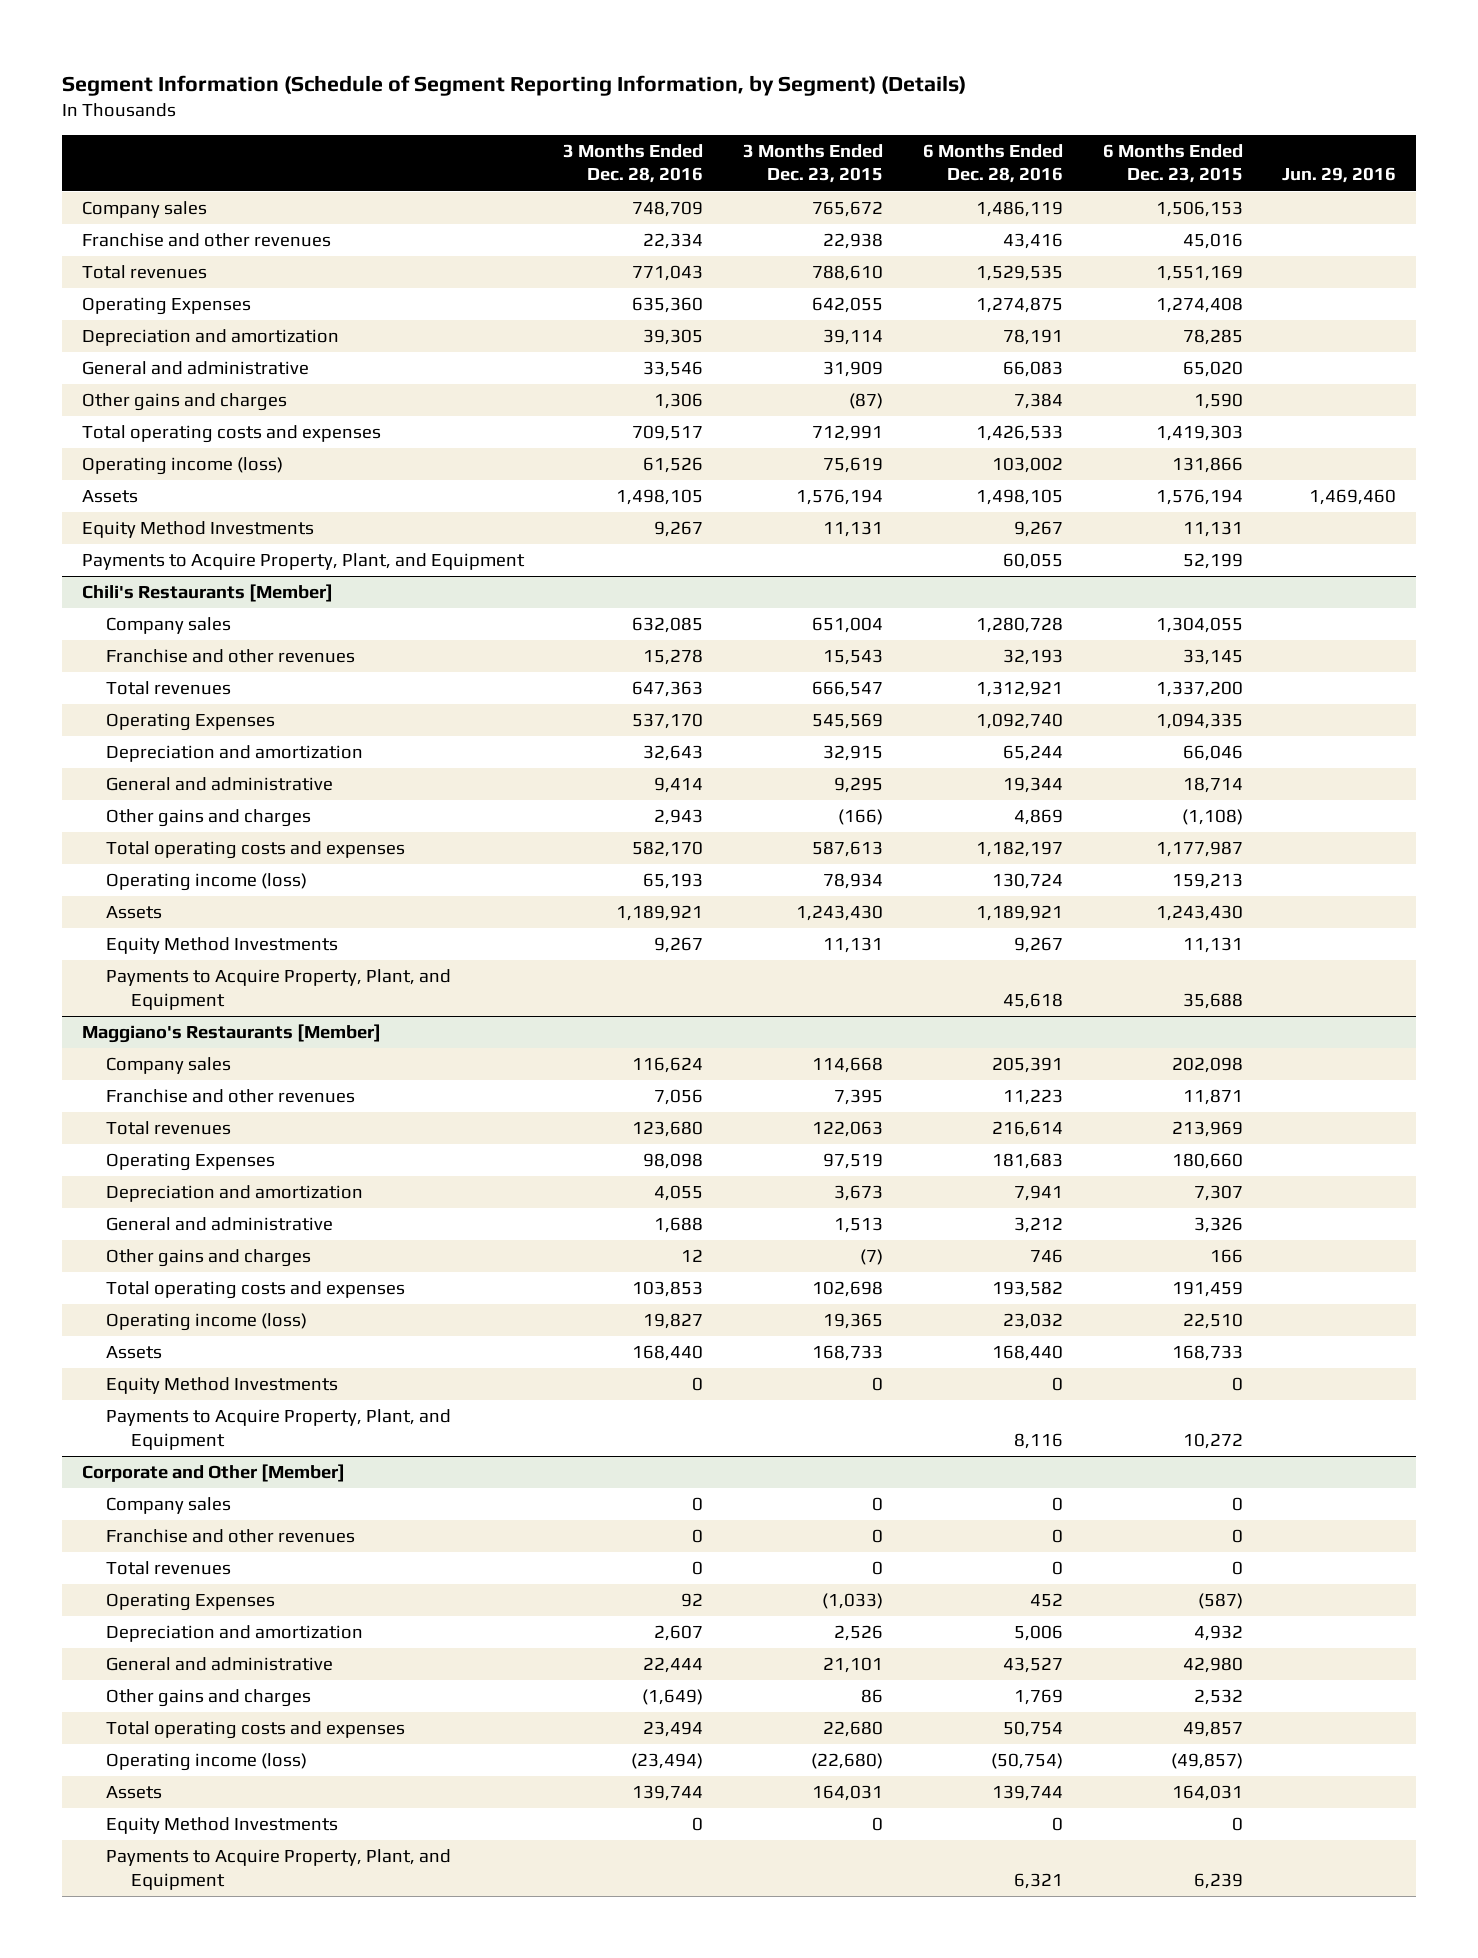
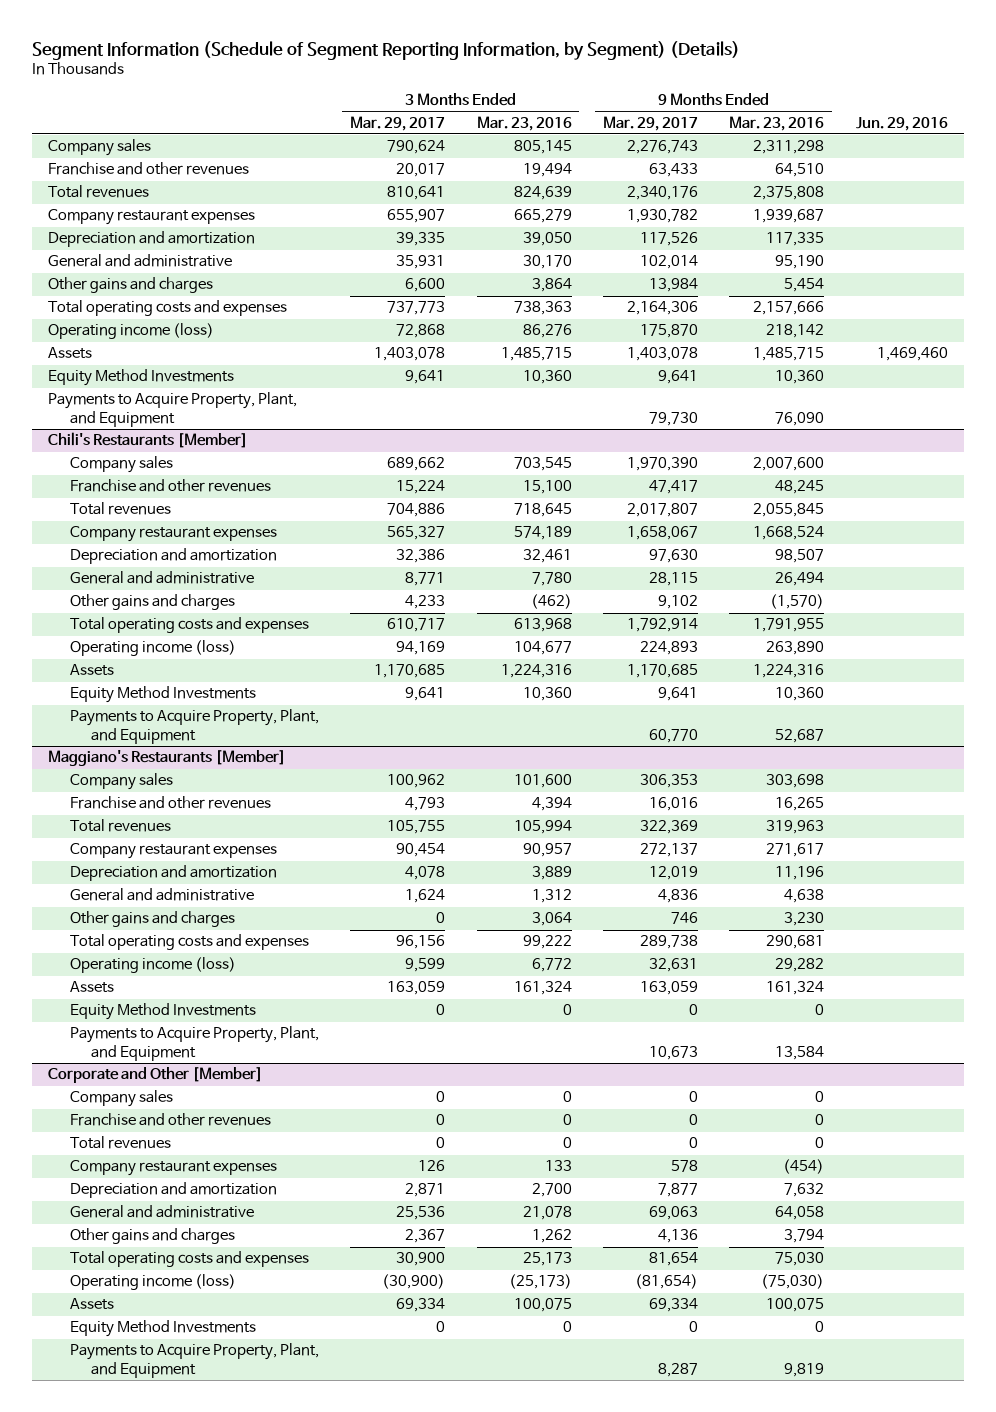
- | 3 Months Ended Dec. 28, 2016 | 3 Months Ended Dec. 23, 2015 | 6 Months Ended Dec. 28, 2016 | 6 Months Ended Dec. 23, 2015 | Jun. 29, 2016
+ | 3 Months Ended Mar. 29, 2017 | 3 Months Ended Mar. 23, 2016 | 9 Months Ended Mar. 29, 2017 | 9 Months Ended Mar. 23, 2016 | Jun. 29, 2016
- Operating Expenses | 635,360 | 642,055 | 1,274,875 | 1,274,408 |
+ Company restaurant expenses | 655,907 | 665,279 | 1,930,782 | 1,939,687 |
@ Chili's Restaurants [Member]
- Operating Expenses | 537,170 | 545,569 | 1,092,740 | 1,094,335 |
+ Company restaurant expenses | 565,327 | 574,189 | 1,658,067 | 1,668,524 |
@ Maggiano's Restaurants [Member]
- Operating Expenses | 98,098 | 97,519 | 181,683 | 180,660 |
+ Company restaurant expenses | 90,454 | 90,957 | 272,137 | 271,617 |
@ Corporate and Other [Member]
- Operating Expenses | 92 | (1,033) | 452 | (587) |
+ Company restaurant expenses | 126 | 133 | 578 | (454) |

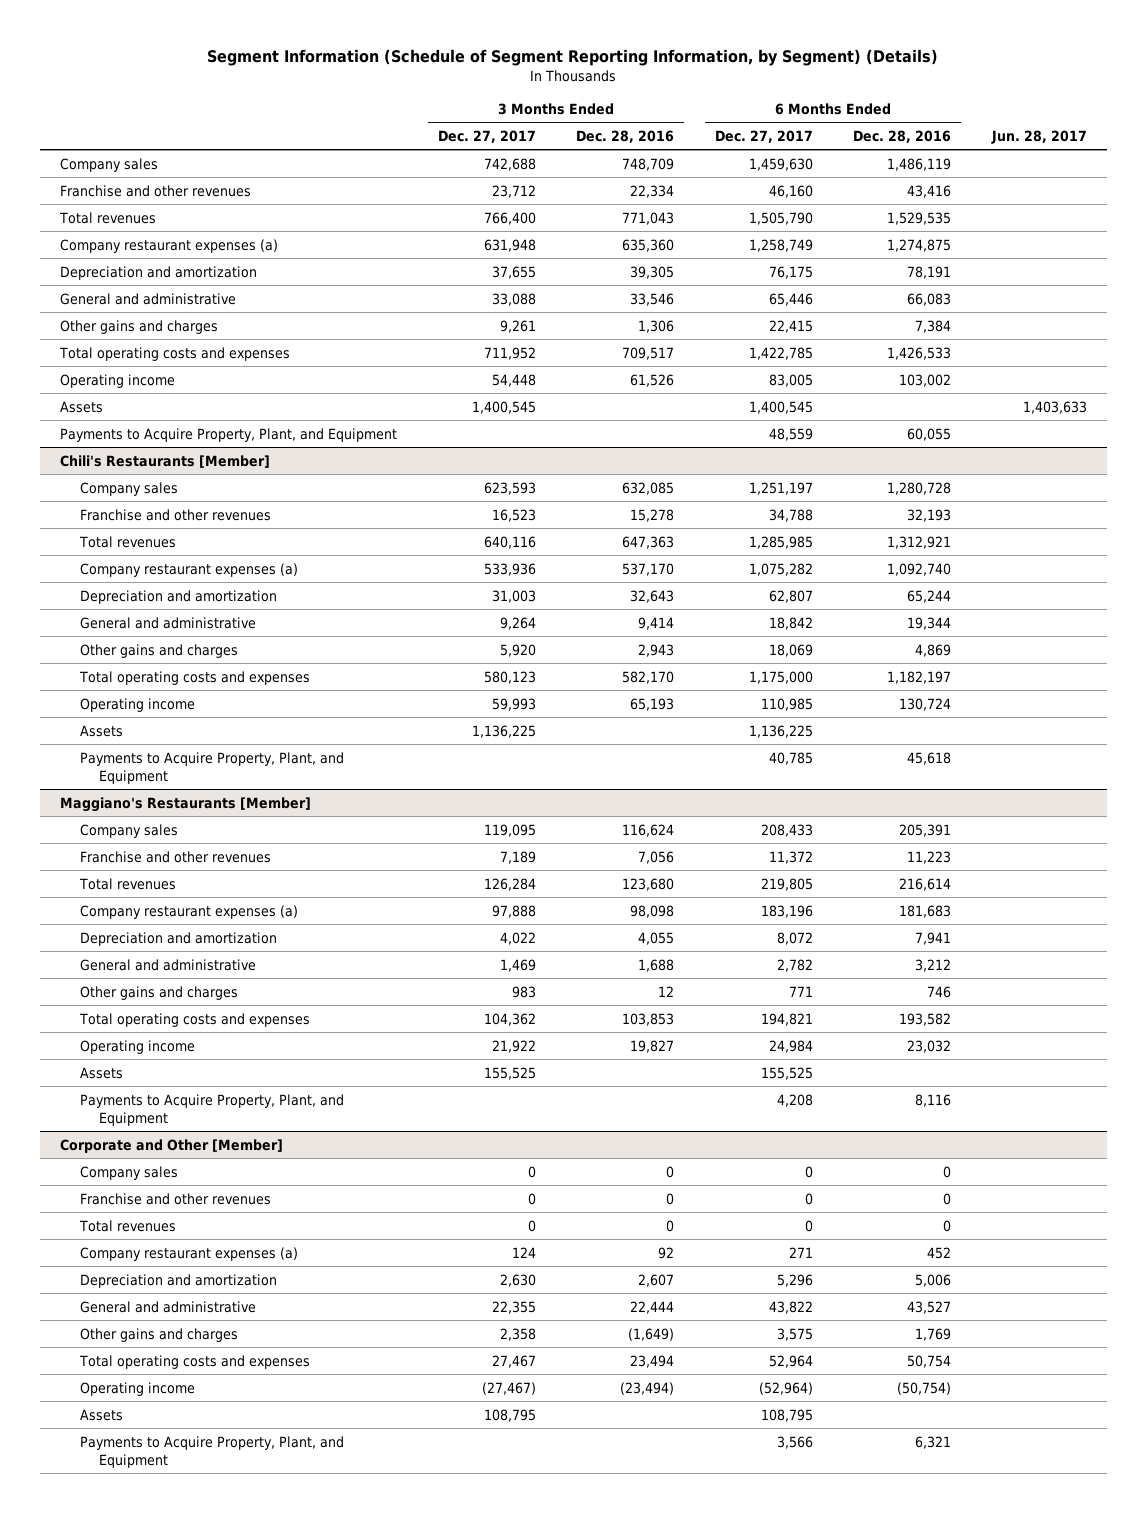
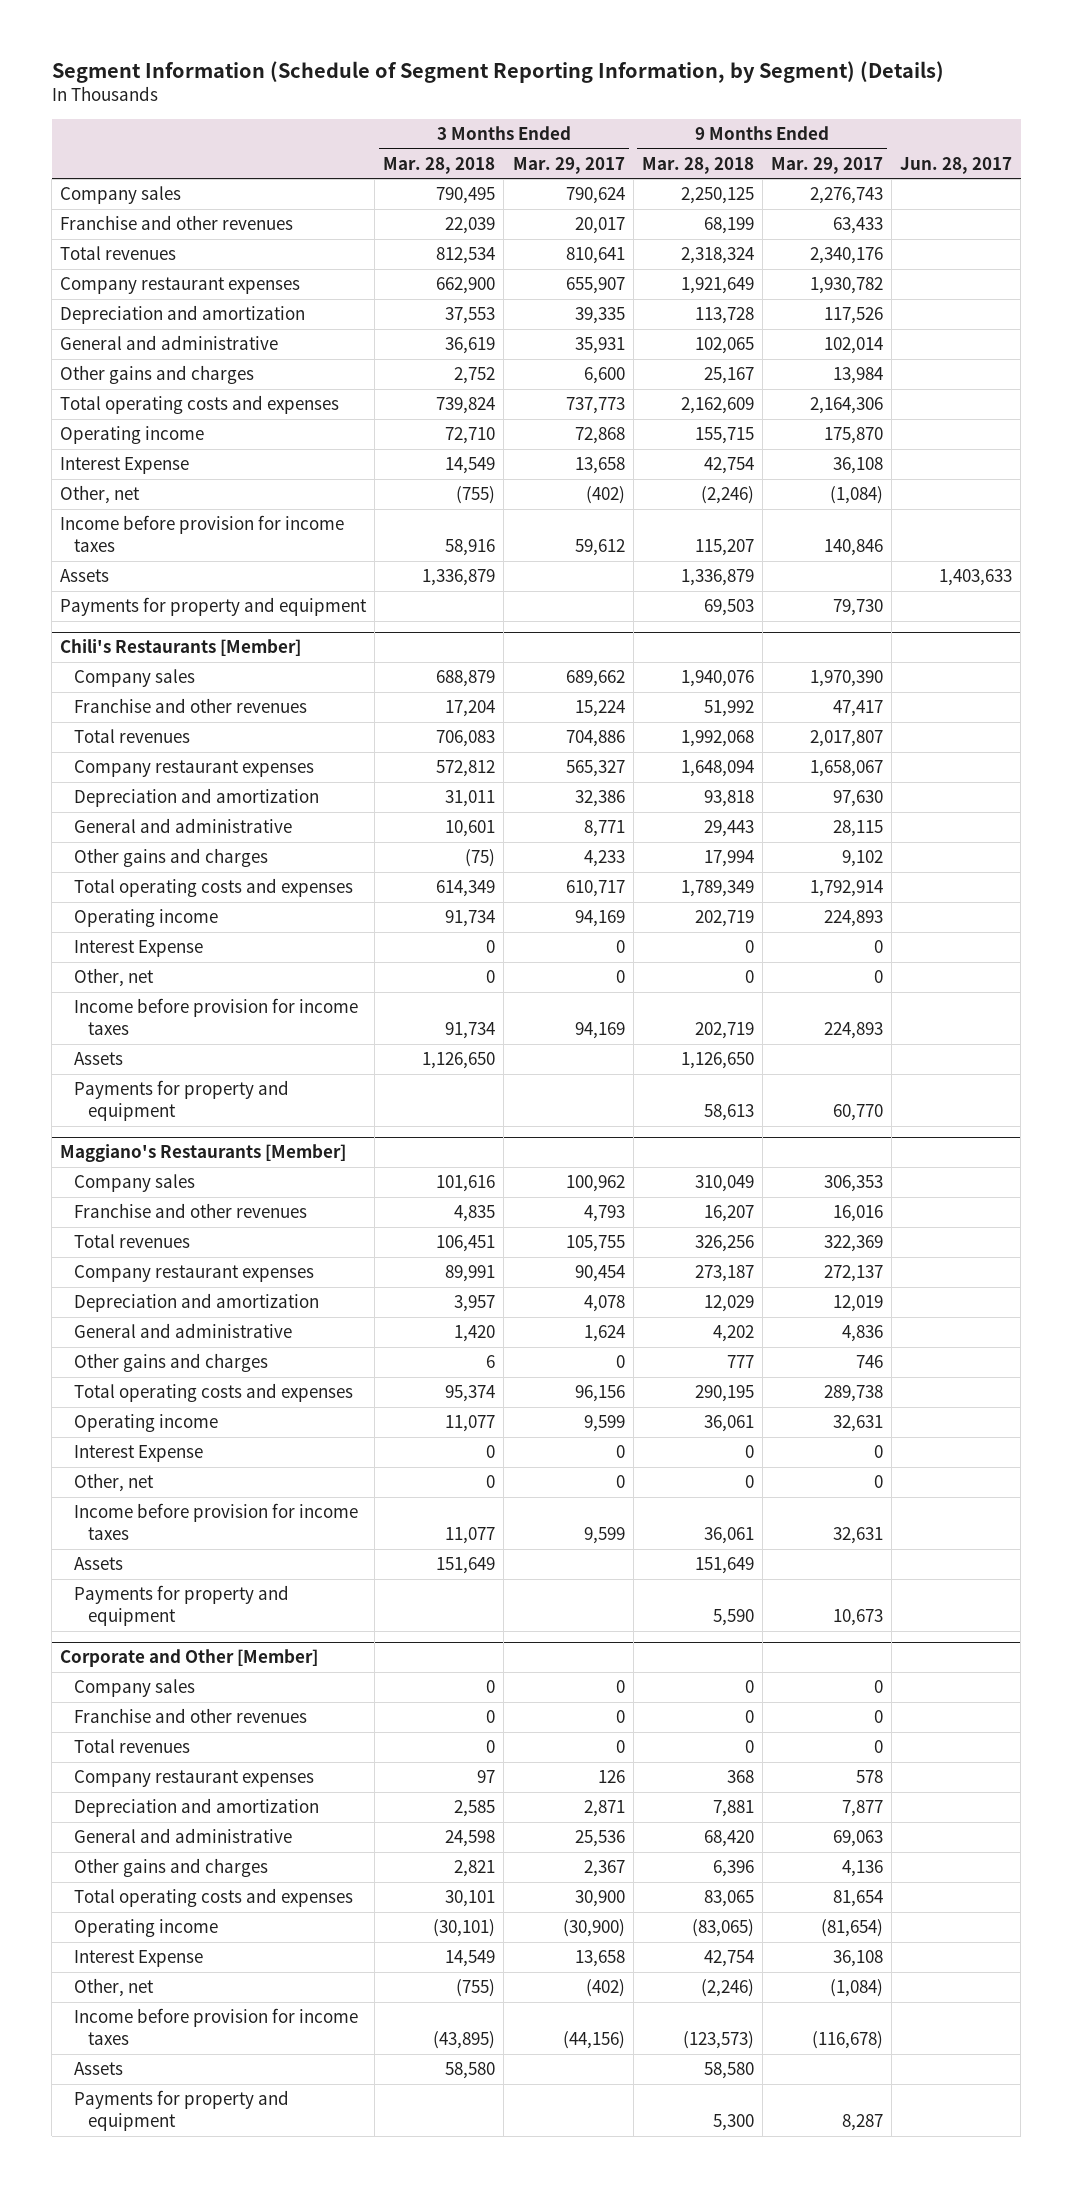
- | 3 Months Ended Dec. 27, 2017 | 3 Months Ended Dec. 28, 2016 | 6 Months Ended Dec. 27, 2017 | 6 Months Ended Dec. 28, 2016 | Jun. 28, 2017
+ | 3 Months Ended Mar. 28, 2018 | 3 Months Ended Mar. 29, 2017 | 9 Months Ended Mar. 28, 2018 | 9 Months Ended Mar. 29, 2017 | Jun. 28, 2017
- Company restaurant expenses (a) | 631,948 | 635,360 | 1,258,749 | 1,274,875 |
+ Company restaurant expenses | 662,900 | 655,907 | 1,921,649 | 1,930,782 |
+ Interest Expense | 14,549 | 13,658 | 42,754 | 36,108 |
+ Other, net | (755) | (402) | (2,246) | (1,084) |
+ Income before provision for income taxes | 58,916 | 59,612 | 115,207 | 140,846 |
- Payments to Acquire Property, Plant, and Equipment | | | 48,559 | 60,055 |
+ Payments for property and equipment | | | 69,503 | 79,730 |
@ Chili's Restaurants [Member]
- Company restaurant expenses (a) | 533,936 | 537,170 | 1,075,282 | 1,092,740 |
+ Company restaurant expenses | 572,812 | 565,327 | 1,648,094 | 1,658,067 |
+ Interest Expense | 0 | 0 | 0 | 0 |
+ Other, net | 0 | 0 | 0 | 0 |
+ Income before provision for income taxes | 91,734 | 94,169 | 202,719 | 224,893 |
- Payments to Acquire Property, Plant, and Equipment | | | 40,785 | 45,618 |
+ Payments for property and equipment | | | 58,613 | 60,770 |
@ Maggiano's Restaurants [Member]
- Company restaurant expenses (a) | 97,888 | 98,098 | 183,196 | 181,683 |
+ Company restaurant expenses | 89,991 | 90,454 | 273,187 | 272,137 |
+ Interest Expense | 0 | 0 | 0 | 0 |
+ Other, net | 0 | 0 | 0 | 0 |
+ Income before provision for income taxes | 11,077 | 9,599 | 36,061 | 32,631 |
- Payments to Acquire Property, Plant, and Equipment | | | 4,208 | 8,116 |
+ Payments for property and equipment | | | 5,590 | 10,673 |
@ Corporate and Other [Member]
- Company restaurant expenses (a) | 124 | 92 | 271 | 452 |
+ Company restaurant expenses | 97 | 126 | 368 | 578 |
+ Interest Expense | 14,549 | 13,658 | 42,754 | 36,108 |
+ Other, net | (755) | (402) | (2,246) | (1,084) |
+ Income before provision for income taxes | (43,895) | (44,156) | (123,573) | (116,678) |
- Payments to Acquire Property, Plant, and Equipment | | | 3,566 | 6,321 |
+ Payments for property and equipment | | | 5,300 | 8,287 |

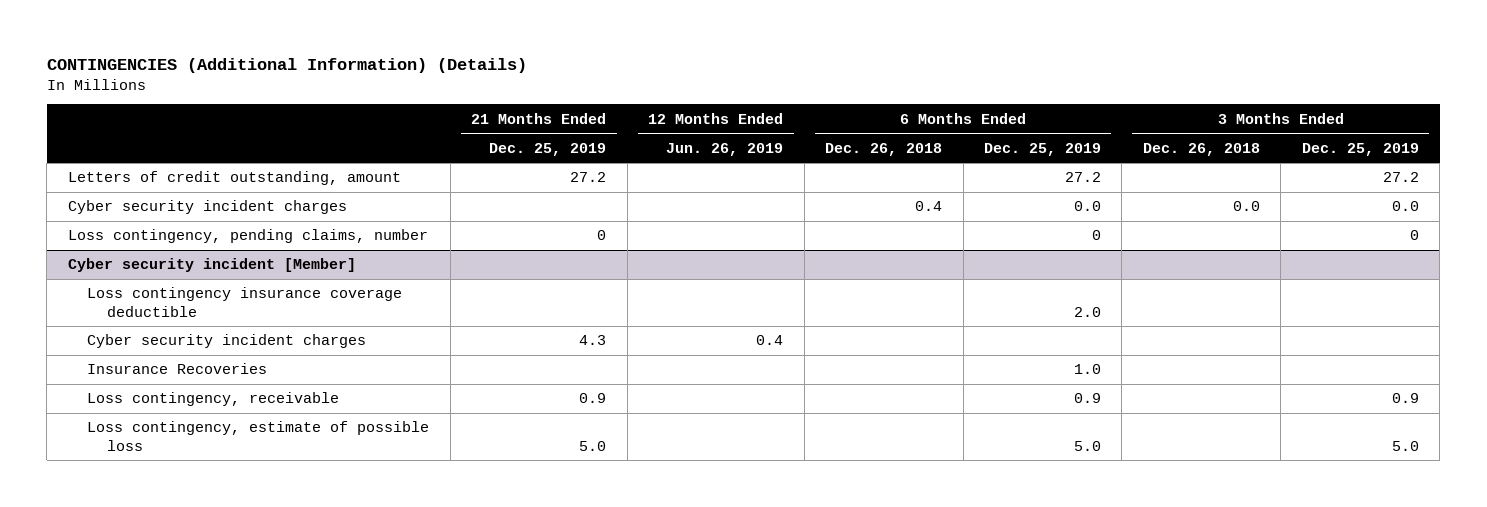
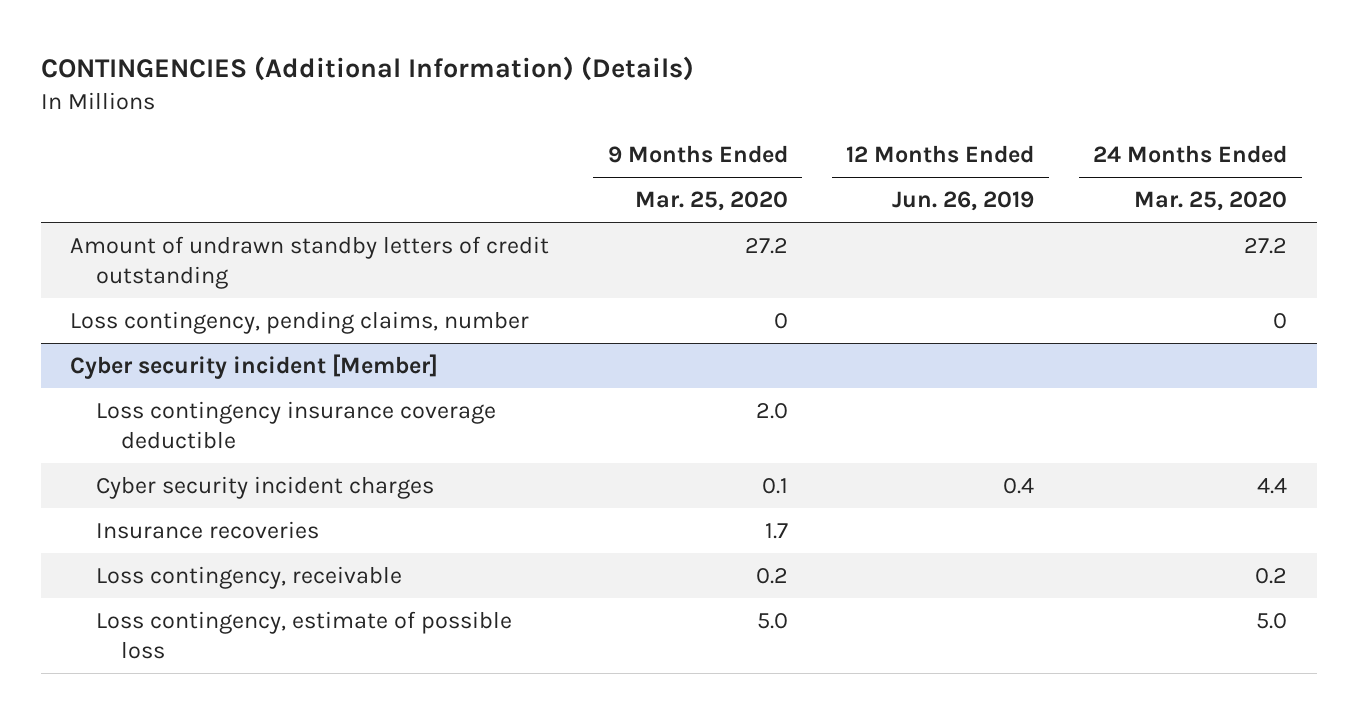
- | 21 Months Ended Dec. 25, 2019 | 12 Months Ended Jun. 26, 2019 | 6 Months Ended Dec. 26, 2018 | 6 Months Ended Dec. 25, 2019 | 3 Months Ended Dec. 26, 2018 | 3 Months Ended Dec. 25, 2019
+ | 9 Months Ended Mar. 25, 2020 | 12 Months Ended Jun. 26, 2019 | 24 Months Ended Mar. 25, 2020
- Letters of credit outstanding, amount | 27.2 | | | 27.2 | | 27.2
- Cyber security incident charges | | | 0.4 | 0.0 | 0.0 | 0.0
+ Amount of undrawn standby letters of credit outstanding | 27.2 | | 27.2
@ Cyber security incident [Member]
- Insurance Recoveries | | | | 1.0 | |
+ Insurance recoveries | 1.7 | |

